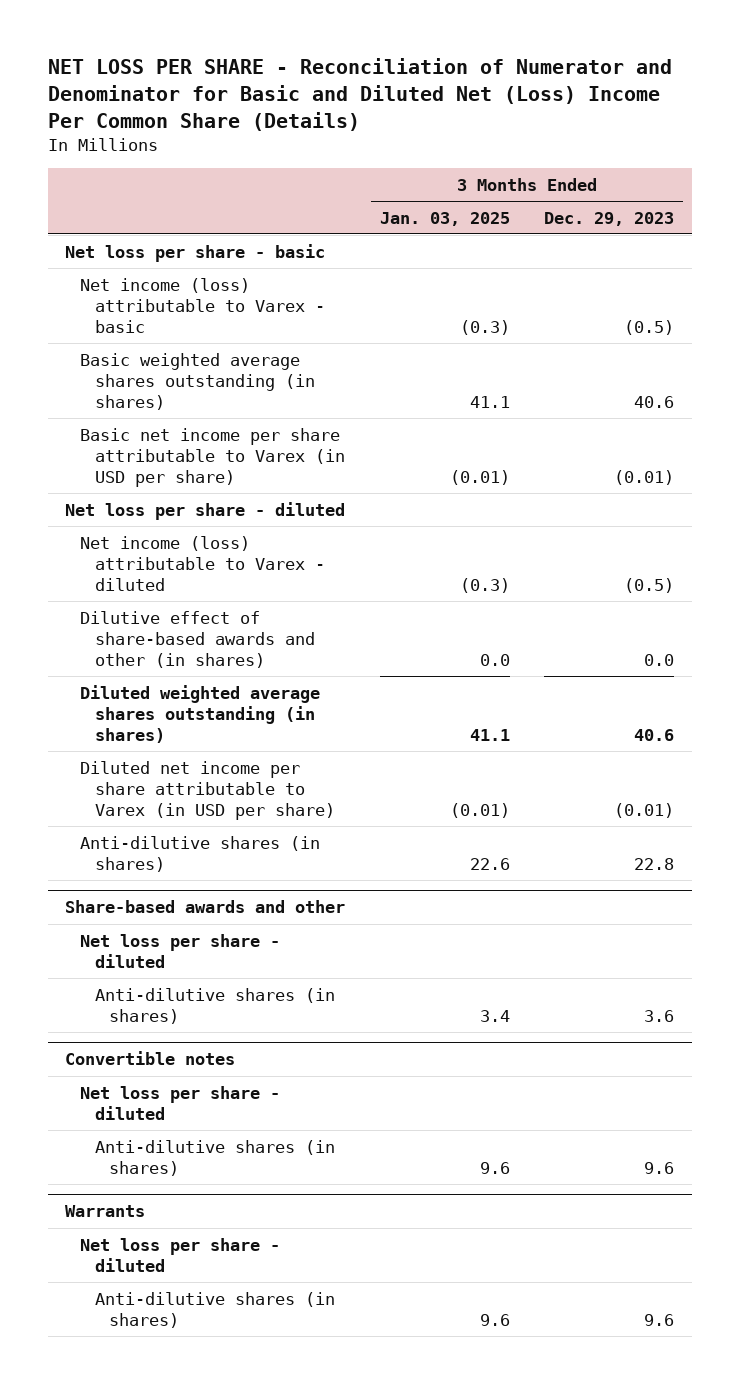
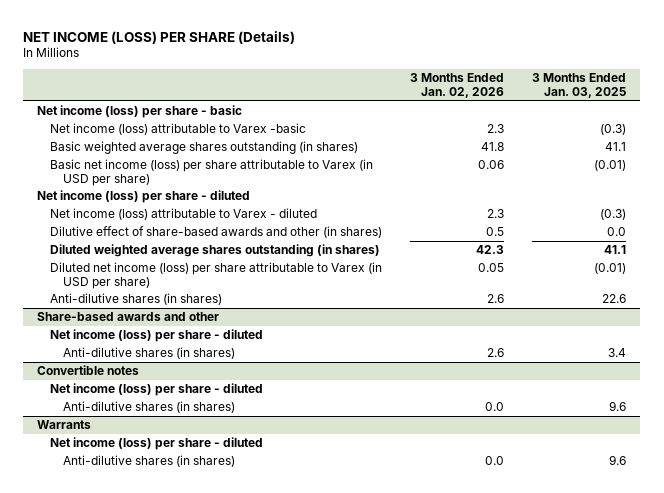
- NET LOSS PER SHARE - Reconciliation of Numerator and Denominator for Basic and Diluted Net (Loss) Income Per Common Share (Details)
+ NET INCOME (LOSS) PER SHARE (Details)
- | 3 Months Ended Jan. 03, 2025 | 3 Months Ended Dec. 29, 2023
+ | 3 Months Ended Jan. 02, 2026 | 3 Months Ended Jan. 03, 2025
- Net loss per share - basic
- Net income (loss) attributable to Varex - basic | (0.3) | (0.5)
+ Net income (loss) per share - basic
+ Net income (loss) attributable to Varex -basic | 2.3 | (0.3)
- Basic net income per share attributable to Varex (in USD per share) | (0.01) | (0.01)
- Net loss per share - diluted
+ Basic net income (loss) per share attributable to Varex (in USD per share) | 0.06 | (0.01)
+ Net income (loss) per share - diluted
- Diluted net income per share attributable to Varex (in USD per share) | (0.01) | (0.01)
+ Diluted net income (loss) per share attributable to Varex (in USD per share) | 0.05 | (0.01)
@ Share-based awards and other
- Net loss per share - diluted
+ Net income (loss) per share - diluted
@ Convertible notes
- Net loss per share - diluted
+ Net income (loss) per share - diluted
@ Warrants
- Net loss per share - diluted
+ Net income (loss) per share - diluted

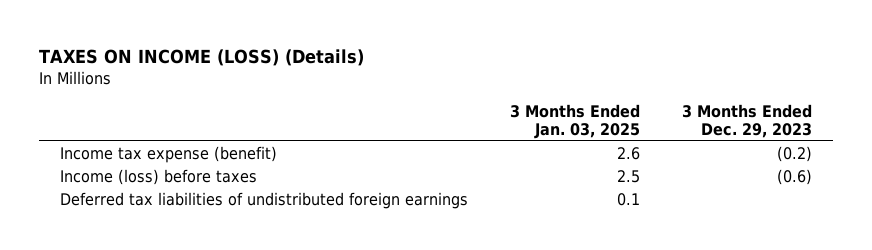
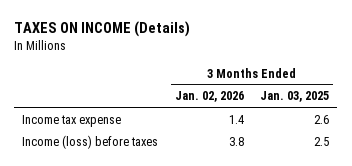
- TAXES ON INCOME (LOSS) (Details)
+ TAXES ON INCOME (Details)
- | 3 Months Ended Jan. 03, 2025 | 3 Months Ended Dec. 29, 2023
+ | 3 Months Ended Jan. 02, 2026 | 3 Months Ended Jan. 03, 2025
- Income tax expense (benefit) | 2.6 | (0.2)
+ Income tax expense | 1.4 | 2.6
- Deferred tax liabilities of undistributed foreign earnings | 0.1 |

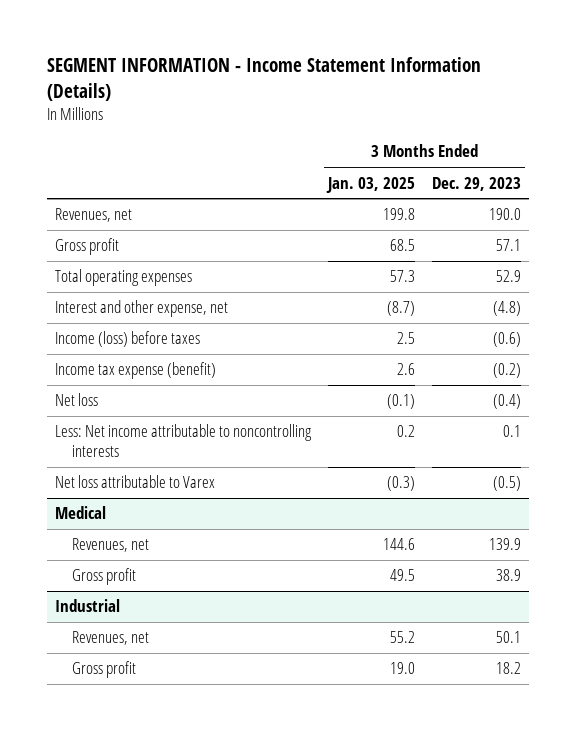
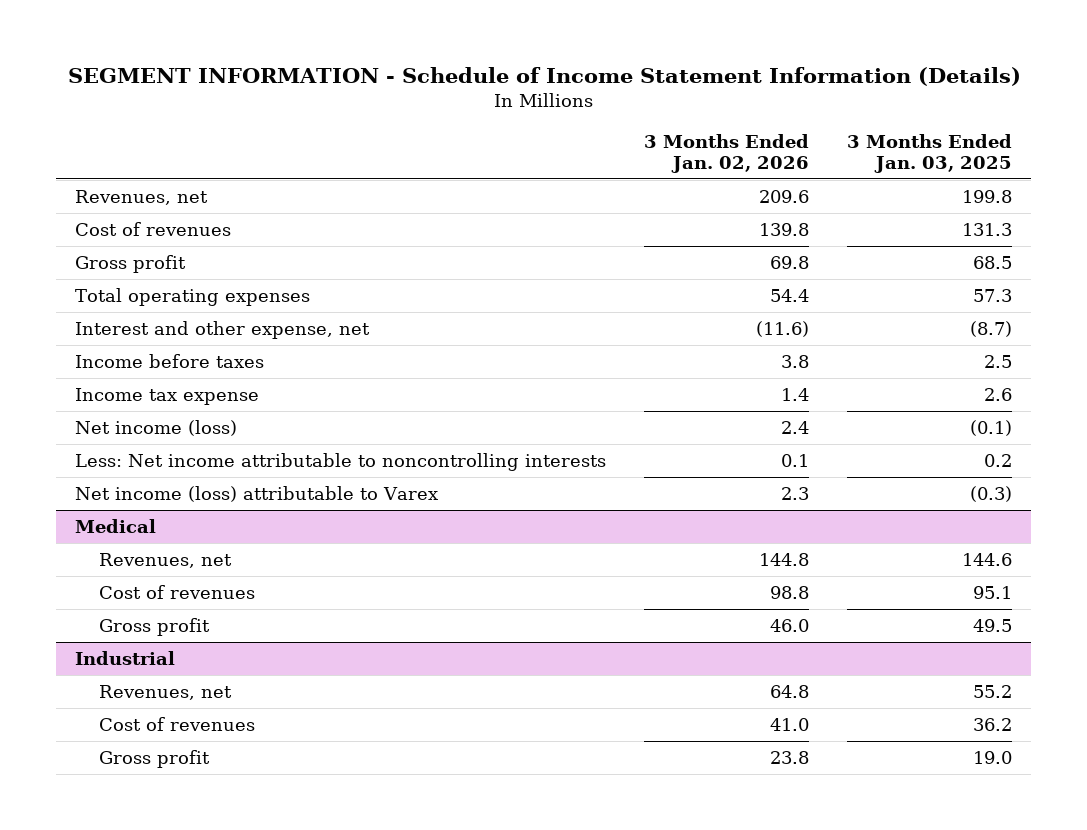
- SEGMENT INFORMATION - Income Statement Information (Details)
+ SEGMENT INFORMATION - Schedule of Income Statement Information (Details)
- | 3 Months Ended Jan. 03, 2025 | 3 Months Ended Dec. 29, 2023
+ | 3 Months Ended Jan. 02, 2026 | 3 Months Ended Jan. 03, 2025
+ Cost of revenues | 139.8 | 131.3
- Income (loss) before taxes | 2.5 | (0.6)
- Income tax expense (benefit) | 2.6 | (0.2)
- Net loss | (0.1) | (0.4)
+ Income before taxes | 3.8 | 2.5
+ Income tax expense | 1.4 | 2.6
+ Net income (loss) | 2.4 | (0.1)
- Net loss attributable to Varex | (0.3) | (0.5)
+ Net income (loss) attributable to Varex | 2.3 | (0.3)
@ Medical
+ Cost of revenues | 98.8 | 95.1
@ Industrial
+ Cost of revenues | 41.0 | 36.2

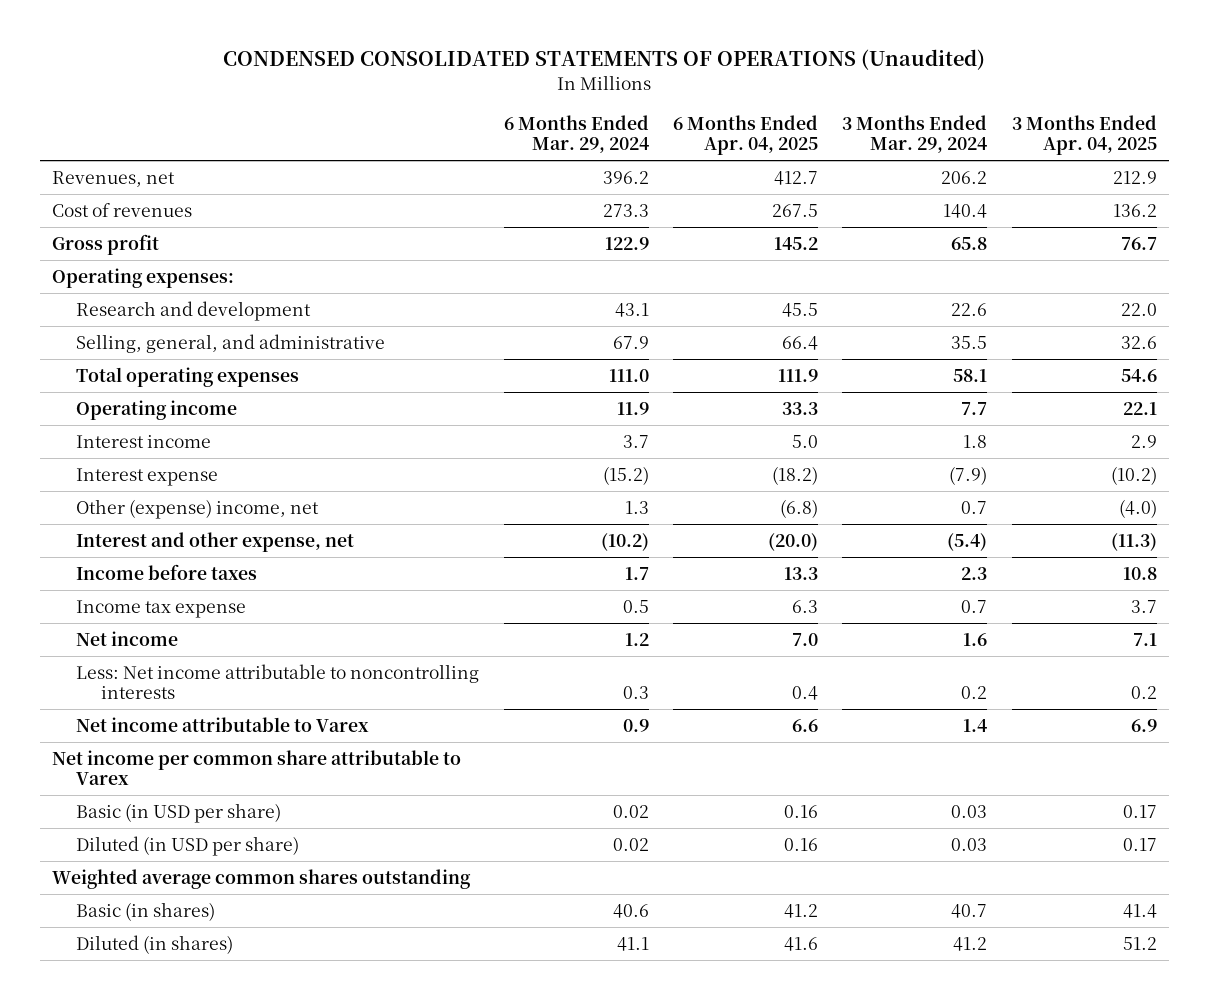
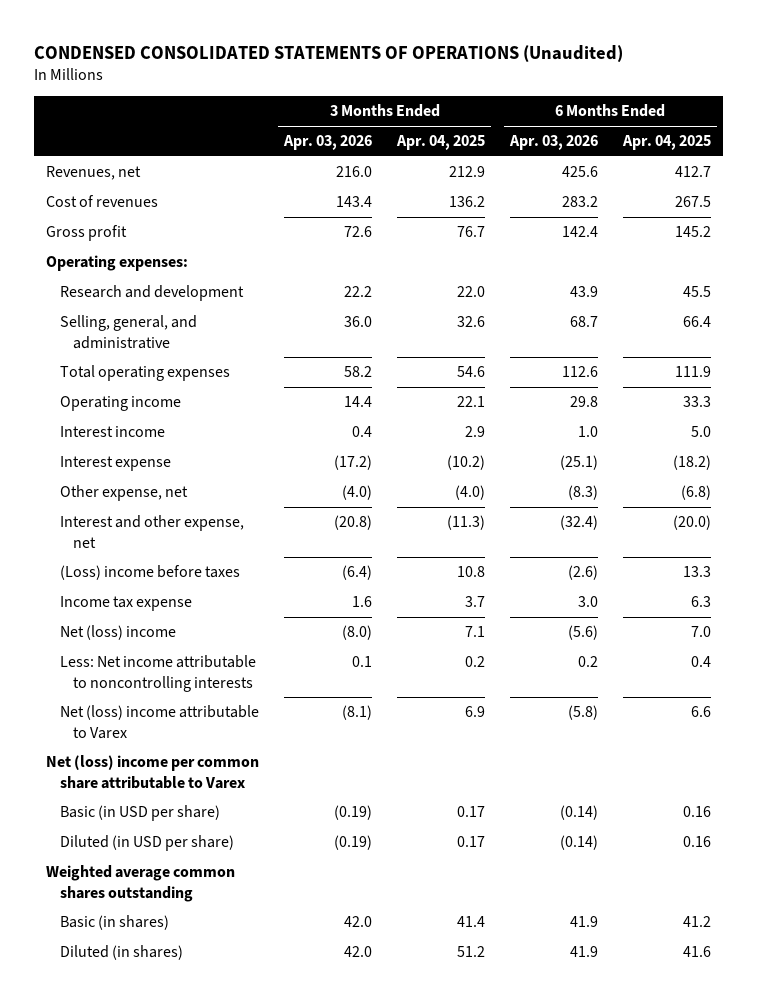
- | 6 Months Ended Mar. 29, 2024 | 6 Months Ended Apr. 04, 2025 | 3 Months Ended Mar. 29, 2024 | 3 Months Ended Apr. 04, 2025
+ | 3 Months Ended Apr. 03, 2026 | 3 Months Ended Apr. 04, 2025 | 6 Months Ended Apr. 03, 2026 | 6 Months Ended Apr. 04, 2025
- Other (expense) income, net | 1.3 | (6.8) | 0.7 | (4.0)
+ Other expense, net | (4.0) | (4.0) | (8.3) | (6.8)
- Income before taxes | 1.7 | 13.3 | 2.3 | 10.8
+ (Loss) income before taxes | (6.4) | 10.8 | (2.6) | 13.3
- Net income | 1.2 | 7.0 | 1.6 | 7.1
+ Net (loss) income | (8.0) | 7.1 | (5.6) | 7.0
- Net income attributable to Varex | 0.9 | 6.6 | 1.4 | 6.9
- Net income per common share attributable to Varex
+ Net (loss) income attributable to Varex | (8.1) | 6.9 | (5.8) | 6.6
+ Net (loss) income per common share attributable to Varex

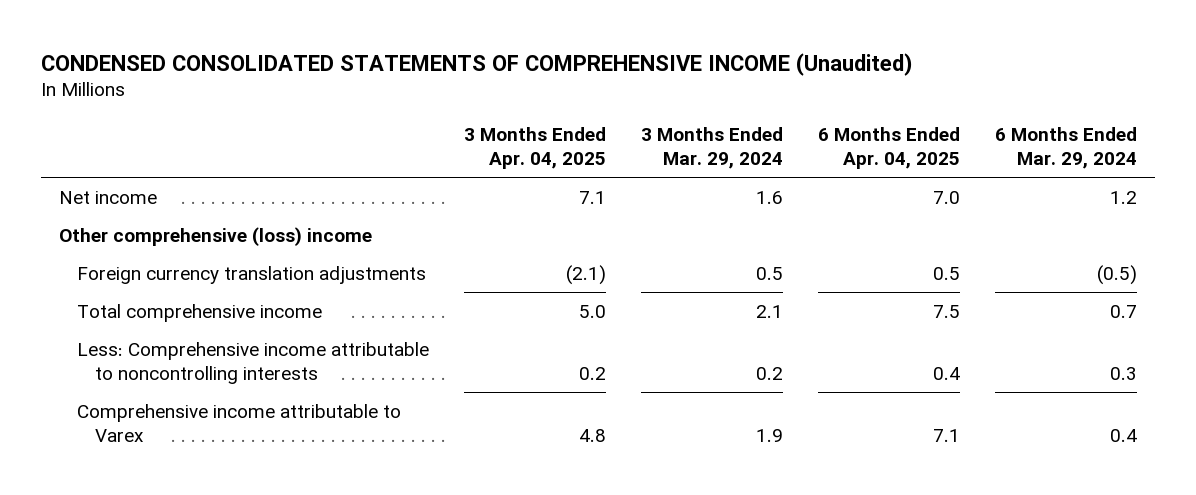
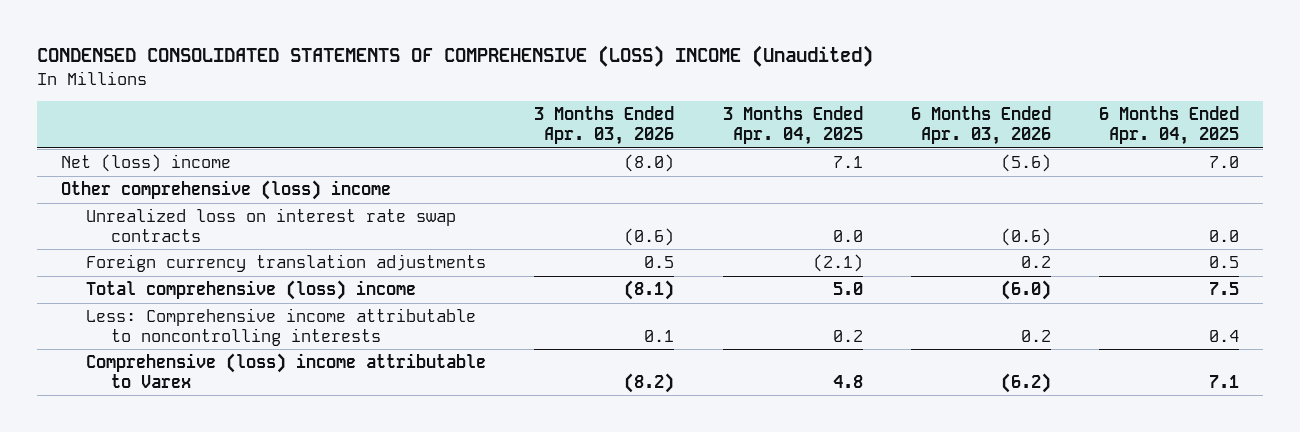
- CONDENSED CONSOLIDATED STATEMENTS OF COMPREHENSIVE INCOME (Unaudited)
+ CONDENSED CONSOLIDATED STATEMENTS OF COMPREHENSIVE (LOSS) INCOME (Unaudited)
- | 3 Months Ended Apr. 04, 2025 | 3 Months Ended Mar. 29, 2024 | 6 Months Ended Apr. 04, 2025 | 6 Months Ended Mar. 29, 2024
+ | 3 Months Ended Apr. 03, 2026 | 3 Months Ended Apr. 04, 2025 | 6 Months Ended Apr. 03, 2026 | 6 Months Ended Apr. 04, 2025
- Net income | 7.1 | 1.6 | 7.0 | 1.2
+ Net (loss) income | (8.0) | 7.1 | (5.6) | 7.0
+ Unrealized loss on interest rate swap contracts | (0.6) | 0.0 | (0.6) | 0.0
- Total comprehensive income | 5.0 | 2.1 | 7.5 | 0.7
+ Total comprehensive (loss) income | (8.1) | 5.0 | (6.0) | 7.5
- Comprehensive income attributable to Varex | 4.8 | 1.9 | 7.1 | 0.4
+ Comprehensive (loss) income attributable to Varex | (8.2) | 4.8 | (6.2) | 7.1

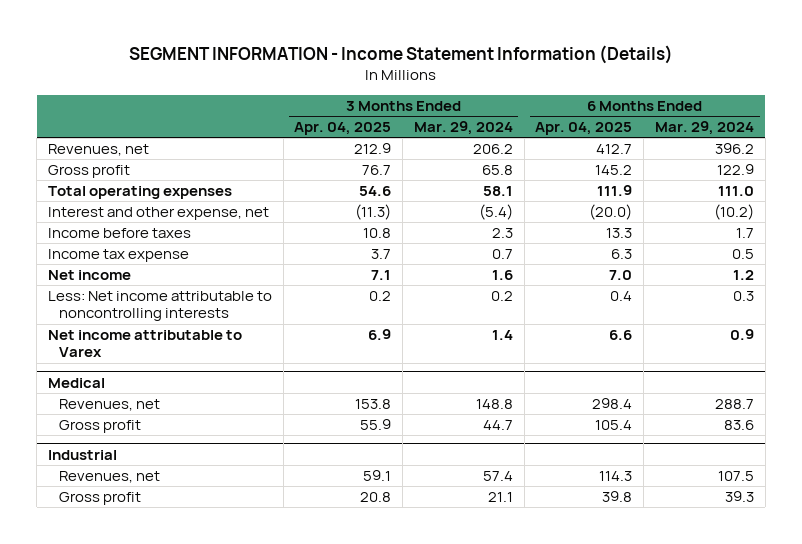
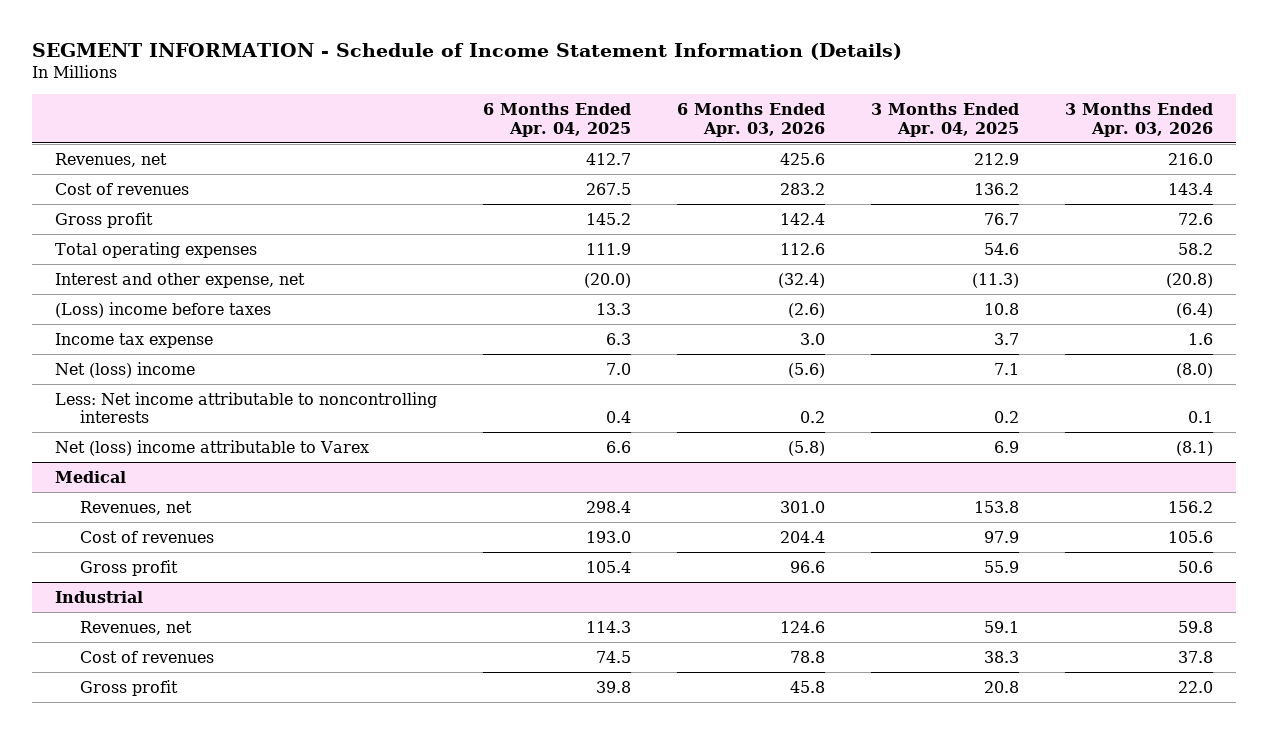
- SEGMENT INFORMATION - Income Statement Information (Details)
+ SEGMENT INFORMATION - Schedule of Income Statement Information (Details)
- | 3 Months Ended Apr. 04, 2025 | 3 Months Ended Mar. 29, 2024 | 6 Months Ended Apr. 04, 2025 | 6 Months Ended Mar. 29, 2024
+ | 6 Months Ended Apr. 04, 2025 | 6 Months Ended Apr. 03, 2026 | 3 Months Ended Apr. 04, 2025 | 3 Months Ended Apr. 03, 2026
+ Cost of revenues | 267.5 | 283.2 | 136.2 | 143.4
- Income before taxes | 10.8 | 2.3 | 13.3 | 1.7
+ (Loss) income before taxes | 13.3 | (2.6) | 10.8 | (6.4)
- Net income | 7.1 | 1.6 | 7.0 | 1.2
+ Net (loss) income | 7.0 | (5.6) | 7.1 | (8.0)
- Net income attributable to Varex | 6.9 | 1.4 | 6.6 | 0.9
+ Net (loss) income attributable to Varex | 6.6 | (5.8) | 6.9 | (8.1)
@ Medical
+ Cost of revenues | 193.0 | 204.4 | 97.9 | 105.6
@ Industrial
+ Cost of revenues | 74.5 | 78.8 | 38.3 | 37.8

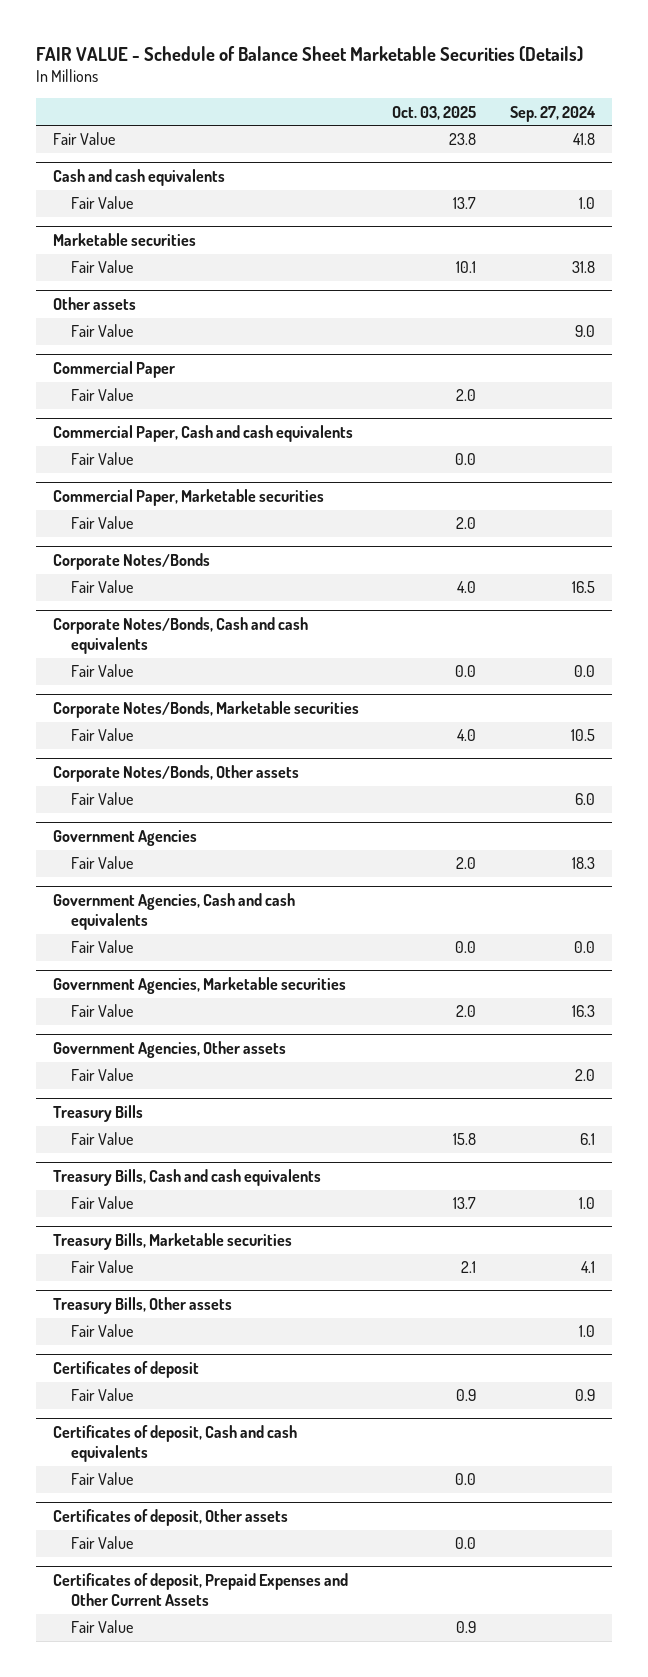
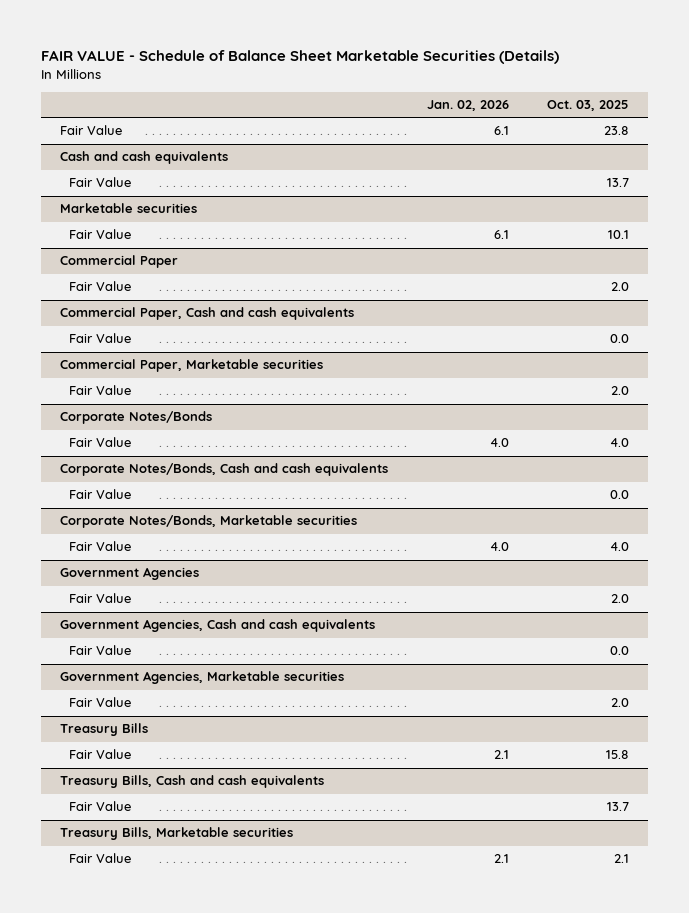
- | Oct. 03, 2025 | Sep. 27, 2024
+ | Jan. 02, 2026 | Oct. 03, 2025
- Other assets
- Fair Value | | 9.0
- Corporate Notes/Bonds, Other assets
- Fair Value | | 6.0
- Government Agencies, Other assets
- Fair Value | | 2.0
- Treasury Bills, Other assets
- Fair Value | | 1.0
- Certificates of deposit
- Fair Value | 0.9 | 0.9
- Certificates of deposit, Cash and cash equivalents
- Fair Value | 0.0 |
- Certificates of deposit, Other assets
- Fair Value | 0.0 |
- Certificates of deposit, Prepaid Expenses and Other Current Assets
- Fair Value | 0.9 |

